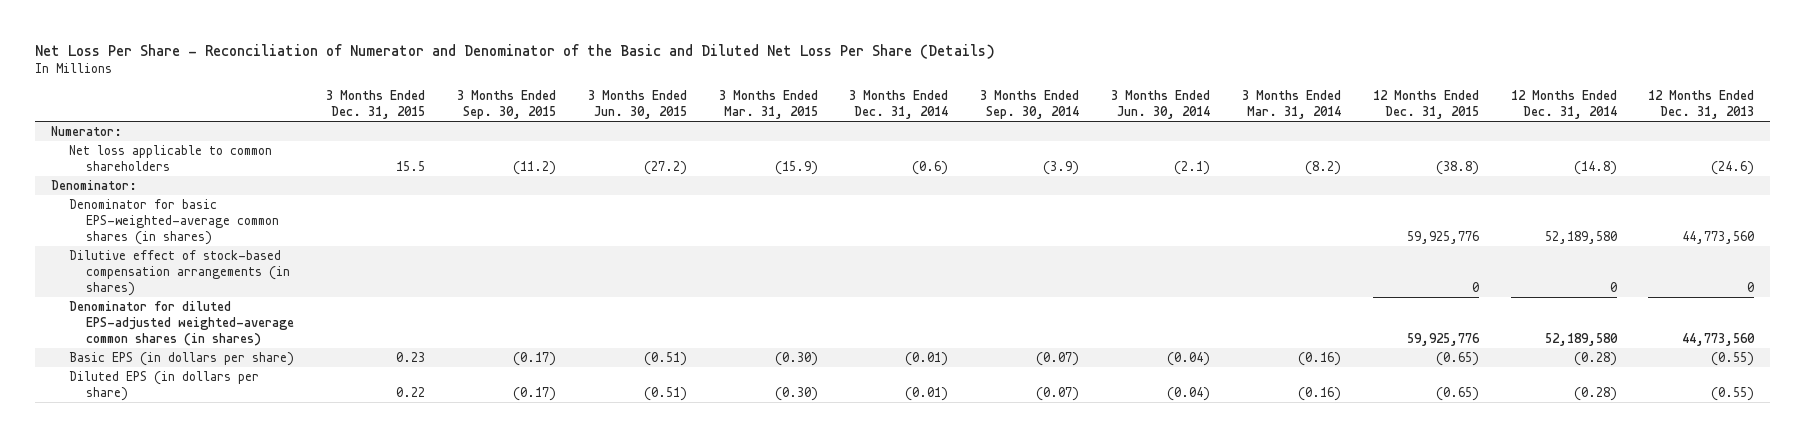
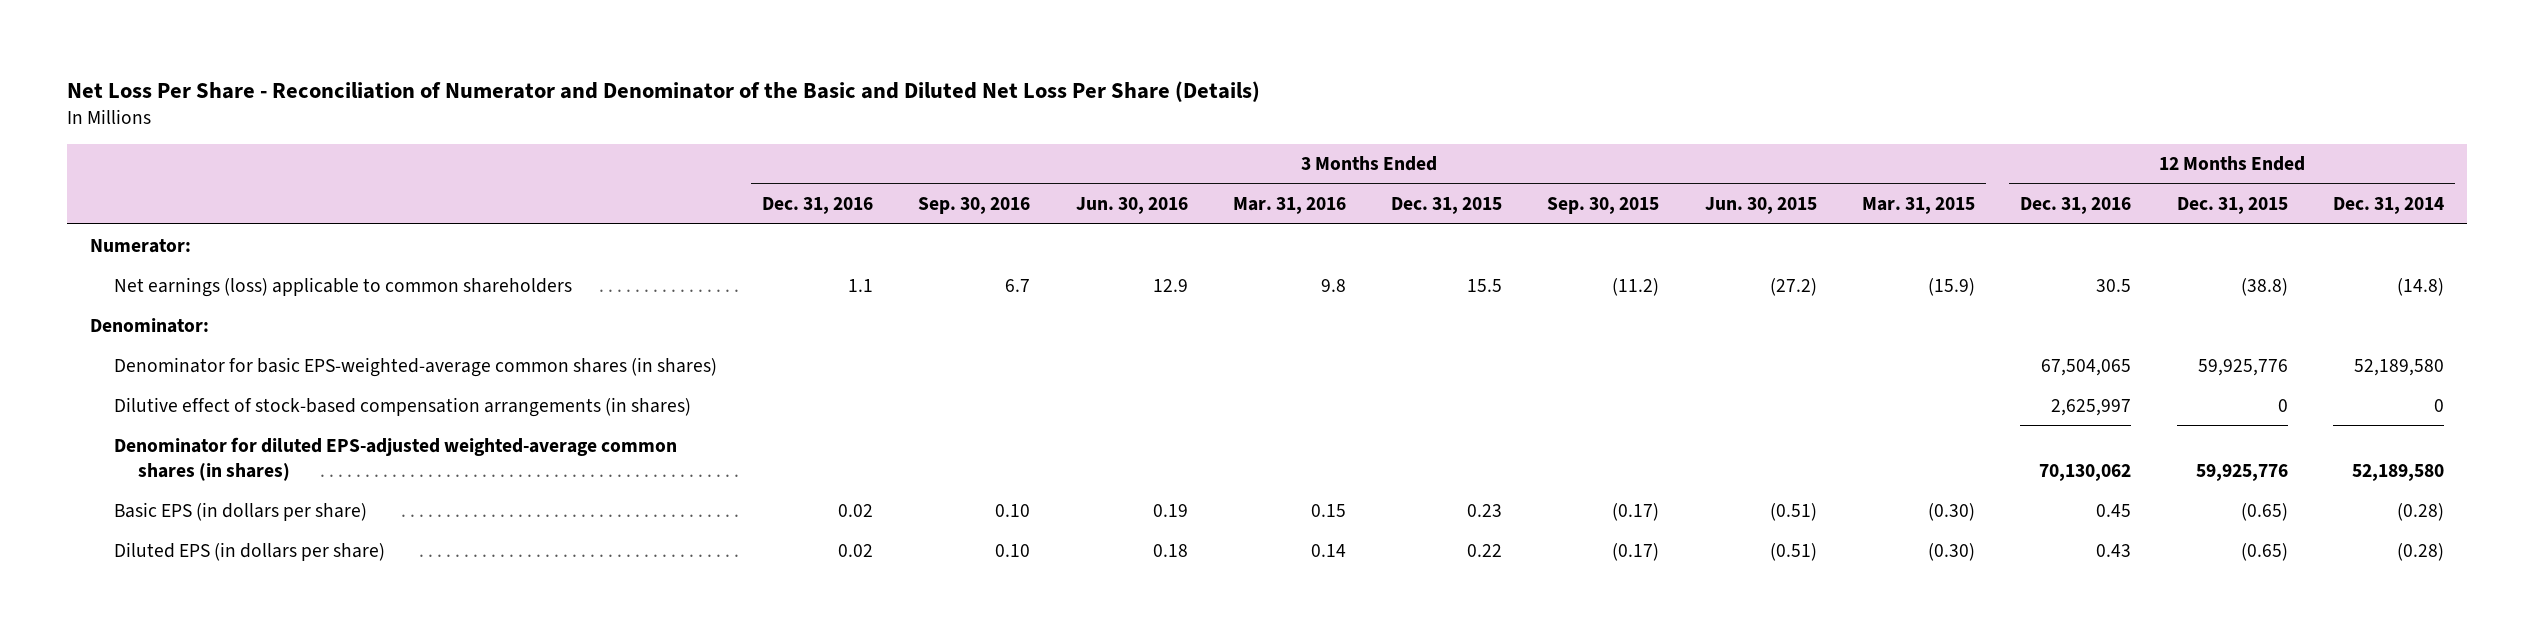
- | 3 Months Ended Dec. 31, 2015 | 3 Months Ended Sep. 30, 2015 | 3 Months Ended Jun. 30, 2015 | 3 Months Ended Mar. 31, 2015 | 3 Months Ended Dec. 31, 2014 | 3 Months Ended Sep. 30, 2014 | 3 Months Ended Jun. 30, 2014 | 3 Months Ended Mar. 31, 2014 | 12 Months Ended Dec. 31, 2015 | 12 Months Ended Dec. 31, 2014 | 12 Months Ended Dec. 31, 2013
+ | 3 Months Ended Dec. 31, 2016 | 3 Months Ended Sep. 30, 2016 | 3 Months Ended Jun. 30, 2016 | 3 Months Ended Mar. 31, 2016 | 3 Months Ended Dec. 31, 2015 | 3 Months Ended Sep. 30, 2015 | 3 Months Ended Jun. 30, 2015 | 3 Months Ended Mar. 31, 2015 | 12 Months Ended Dec. 31, 2016 | 12 Months Ended Dec. 31, 2015 | 12 Months Ended Dec. 31, 2014
- Net loss applicable to common shareholders | 15.5 | (11.2) | (27.2) | (15.9) | (0.6) | (3.9) | (2.1) | (8.2) | (38.8) | (14.8) | (24.6)
+ Net earnings (loss) applicable to common shareholders | 1.1 | 6.7 | 12.9 | 9.8 | 15.5 | (11.2) | (27.2) | (15.9) | 30.5 | (38.8) | (14.8)

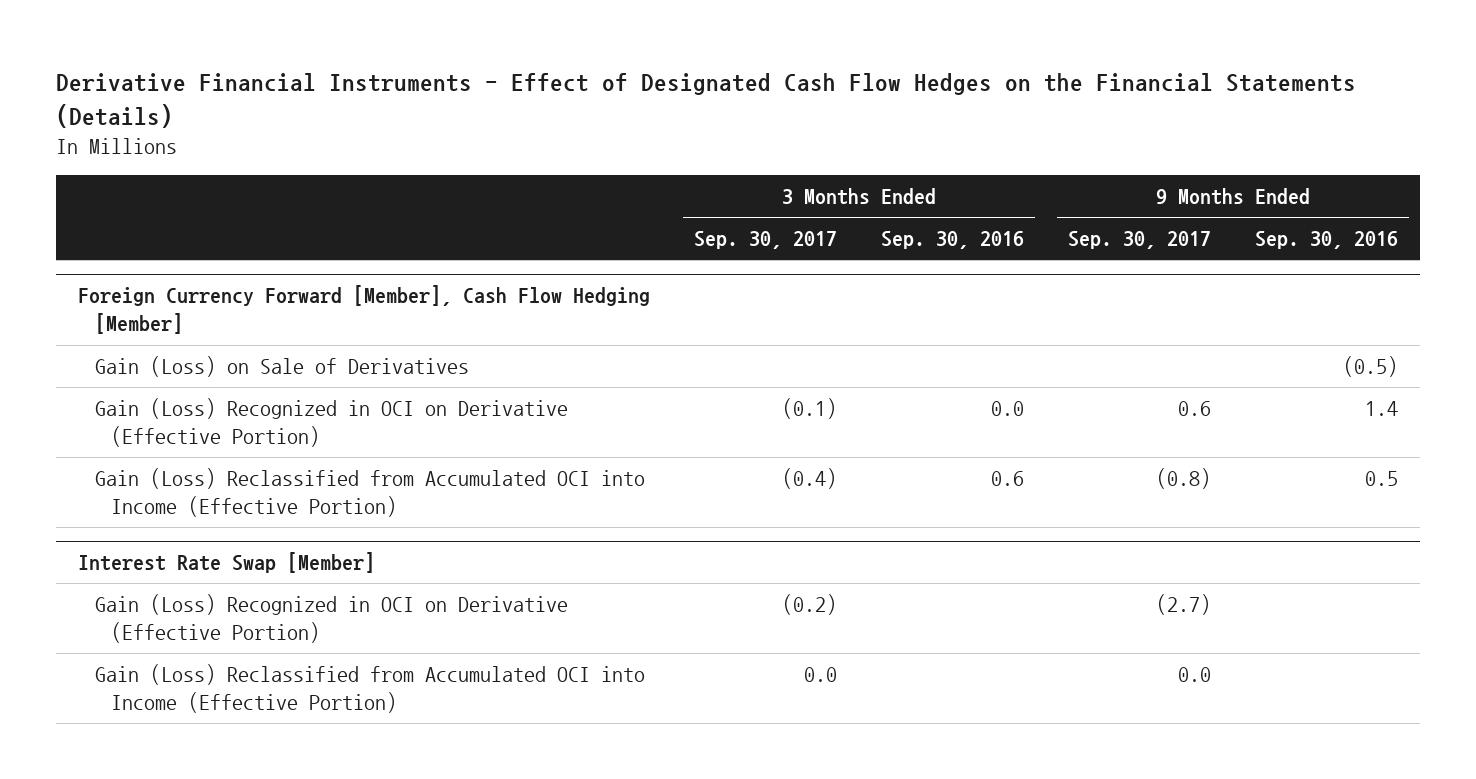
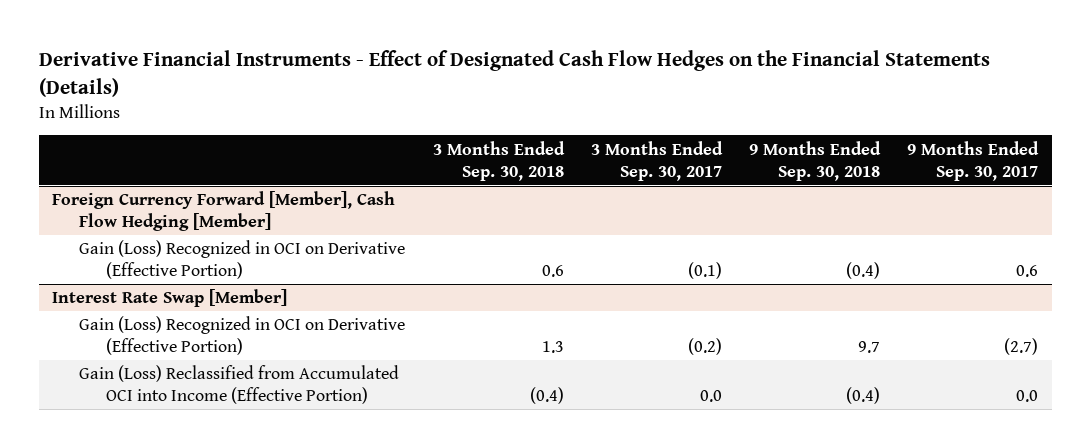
- | 3 Months Ended Sep. 30, 2017 | 3 Months Ended Sep. 30, 2016 | 9 Months Ended Sep. 30, 2017 | 9 Months Ended Sep. 30, 2016
+ | 3 Months Ended Sep. 30, 2018 | 3 Months Ended Sep. 30, 2017 | 9 Months Ended Sep. 30, 2018 | 9 Months Ended Sep. 30, 2017
@ Foreign Currency Forward [Member], Cash Flow Hedging [Member]
- Gain (Loss) on Sale of Derivatives | | | | (0.5)
- Gain (Loss) Reclassified from Accumulated OCI into Income (Effective Portion) | (0.4) | 0.6 | (0.8) | 0.5

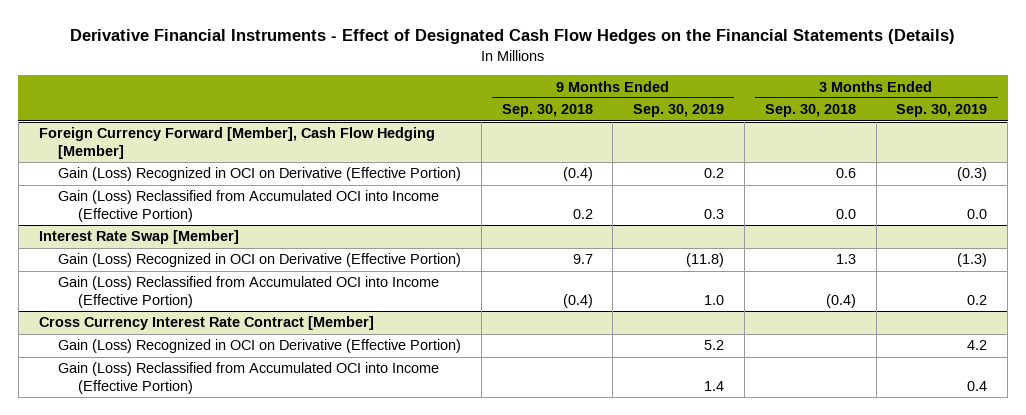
- | 3 Months Ended Sep. 30, 2018 | 3 Months Ended Sep. 30, 2017 | 9 Months Ended Sep. 30, 2018 | 9 Months Ended Sep. 30, 2017
+ | 9 Months Ended Sep. 30, 2018 | 9 Months Ended Sep. 30, 2019 | 3 Months Ended Sep. 30, 2018 | 3 Months Ended Sep. 30, 2019
@ Foreign Currency Forward [Member], Cash Flow Hedging [Member]
+ Gain (Loss) Reclassified from Accumulated OCI into Income (Effective Portion) | 0.2 | 0.3 | 0.0 | 0.0
+ Cross Currency Interest Rate Contract [Member]
+ Gain (Loss) Recognized in OCI on Derivative (Effective Portion) | | 5.2 | | 4.2
+ Gain (Loss) Reclassified from Accumulated OCI into Income (Effective Portion) | | 1.4 | | 0.4

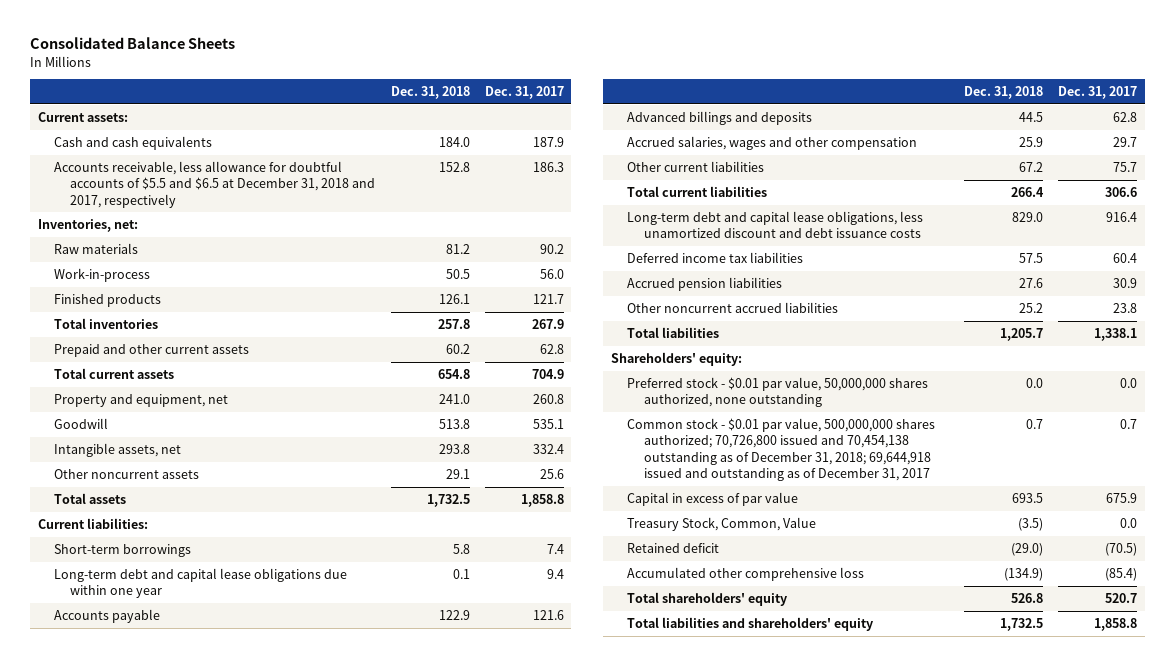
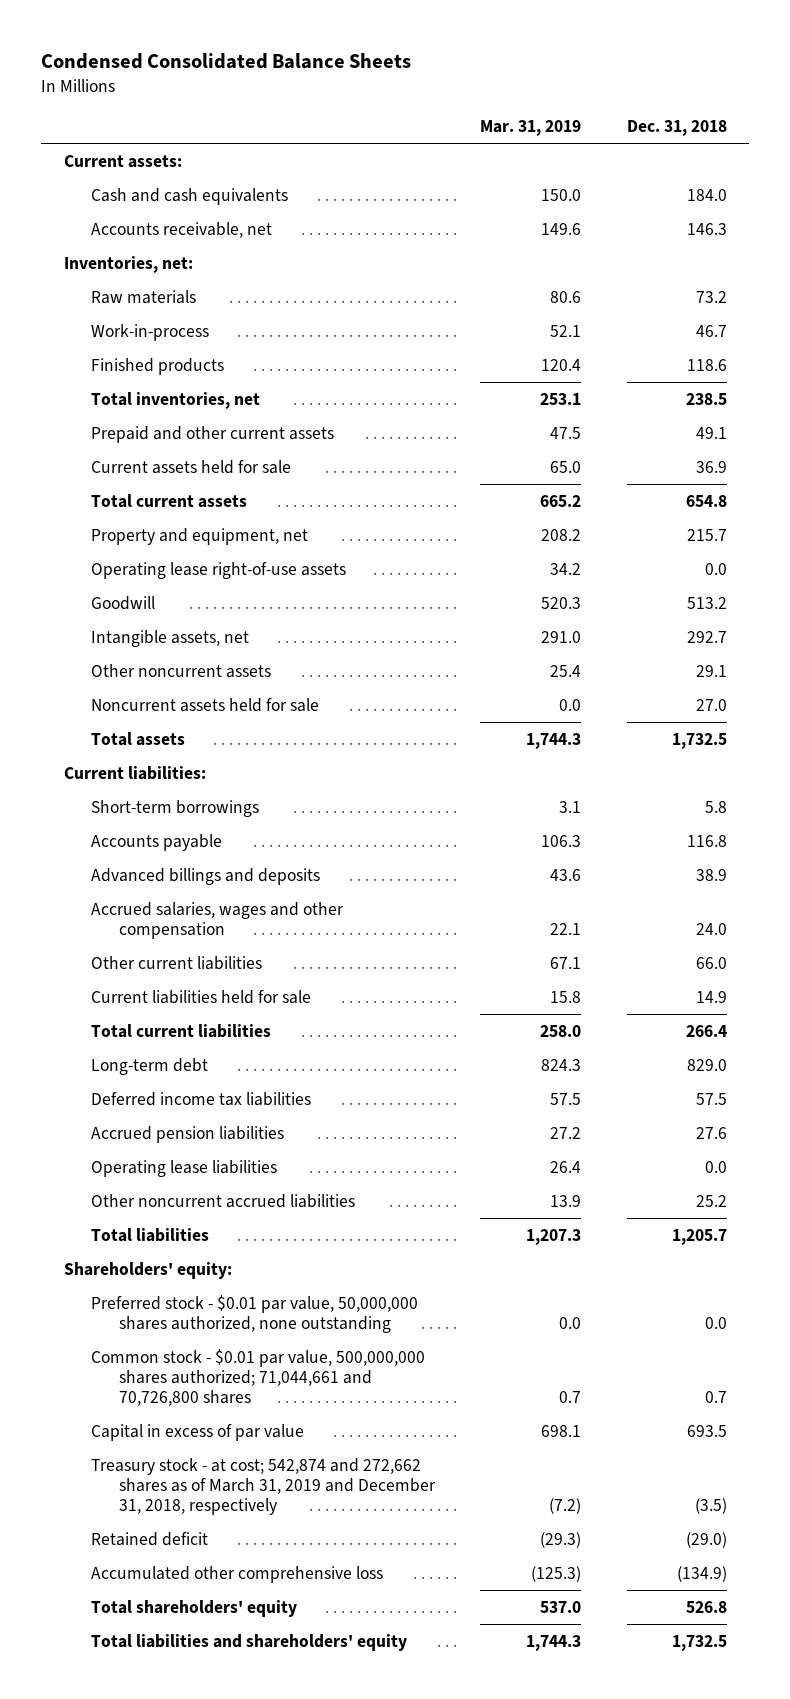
- Consolidated Balance Sheets
+ Condensed Consolidated Balance Sheets
- | Dec. 31, 2018 | Dec. 31, 2017
+ | Mar. 31, 2019 | Dec. 31, 2018
- Accounts receivable, less allowance for doubtful accounts of $5.5 and $6.5 at December 31, 2018 and 2017, respectively | 152.8 | 186.3
+ Accounts receivable, net | 149.6 | 146.3
- Raw materials | 81.2 | 90.2
- Work-in-process | 50.5 | 56.0
- Finished products | 126.1 | 121.7
- Total inventories | 257.8 | 267.9
- Prepaid and other current assets | 60.2 | 62.8
+ Raw materials | 80.6 | 73.2
+ Work-in-process | 52.1 | 46.7
+ Finished products | 120.4 | 118.6
+ Total inventories, net | 253.1 | 238.5
+ Prepaid and other current assets | 47.5 | 49.1
+ Current assets held for sale | 65.0 | 36.9
- Property and equipment, net | 241.0 | 260.8
- Goodwill | 513.8 | 535.1
- Intangible assets, net | 293.8 | 332.4
+ Property and equipment, net | 208.2 | 215.7
+ Operating lease right-of-use assets | 34.2 | 0.0
+ Goodwill | 520.3 | 513.2
+ Intangible assets, net | 291.0 | 292.7
+ Noncurrent assets held for sale | 0.0 | 27.0
- Long-term debt and capital lease obligations due within one year | 0.1 | 9.4
- Accounts payable | 122.9 | 121.6
- Advanced billings and deposits | 44.5 | 62.8
- Accrued salaries, wages and other compensation | 25.9 | 29.7
- Other current liabilities | 67.2 | 75.7
+ Accounts payable | 106.3 | 116.8
+ Advanced billings and deposits | 43.6 | 38.9
+ Accrued salaries, wages and other compensation | 22.1 | 24.0
+ Other current liabilities | 67.1 | 66.0
+ Current liabilities held for sale | 15.8 | 14.9
- Long-term debt and capital lease obligations, less unamortized discount and debt issuance costs | 829.0 | 916.4
+ Long-term debt | 824.3 | 829.0
+ Operating lease liabilities | 26.4 | 0.0
- Common stock - $0.01 par value, 500,000,000 shares authorized; 70,726,800 issued and 70,454,138 outstanding as of December 31, 2018; 69,644,918 issued and outstanding as of December 31, 2017 | 0.7 | 0.7
+ Common stock - $0.01 par value, 500,000,000 shares authorized; 71,044,661 and 70,726,800 shares | 0.7 | 0.7
- Treasury Stock, Common, Value | (3.5) | 0.0
+ Treasury stock - at cost; 542,874 and 272,662 shares as of March 31, 2019 and December 31, 2018, respectively | (7.2) | (3.5)

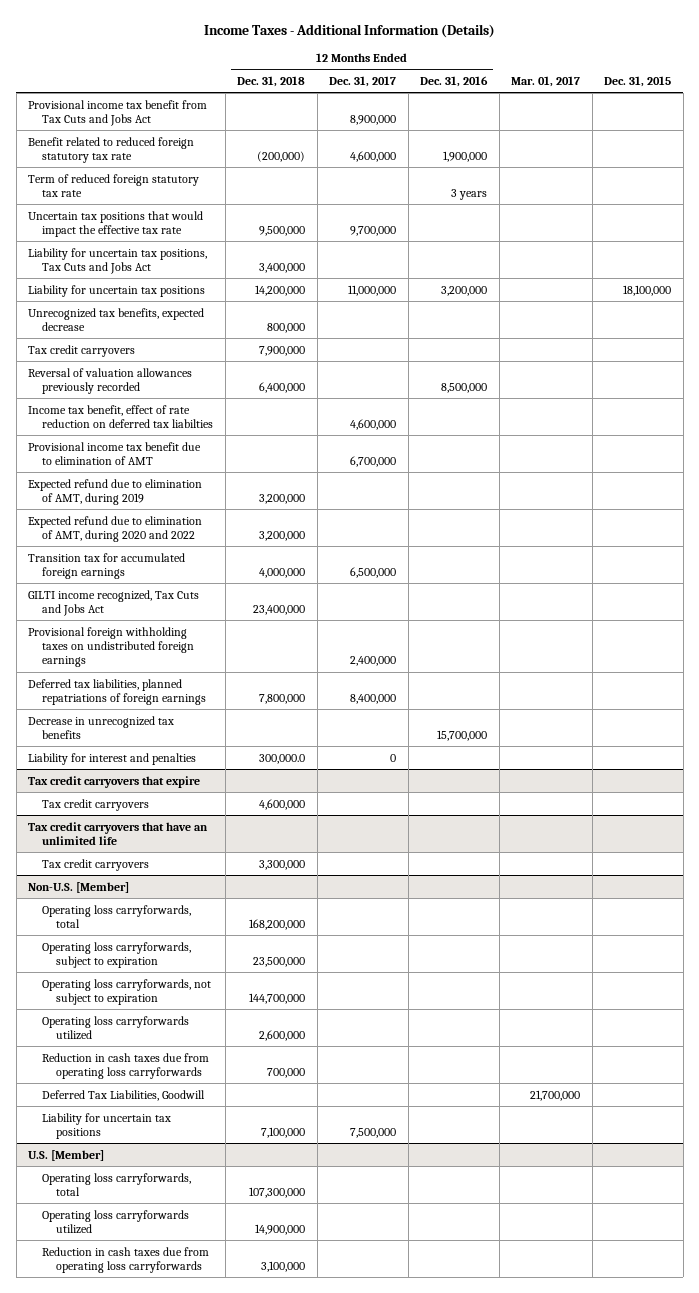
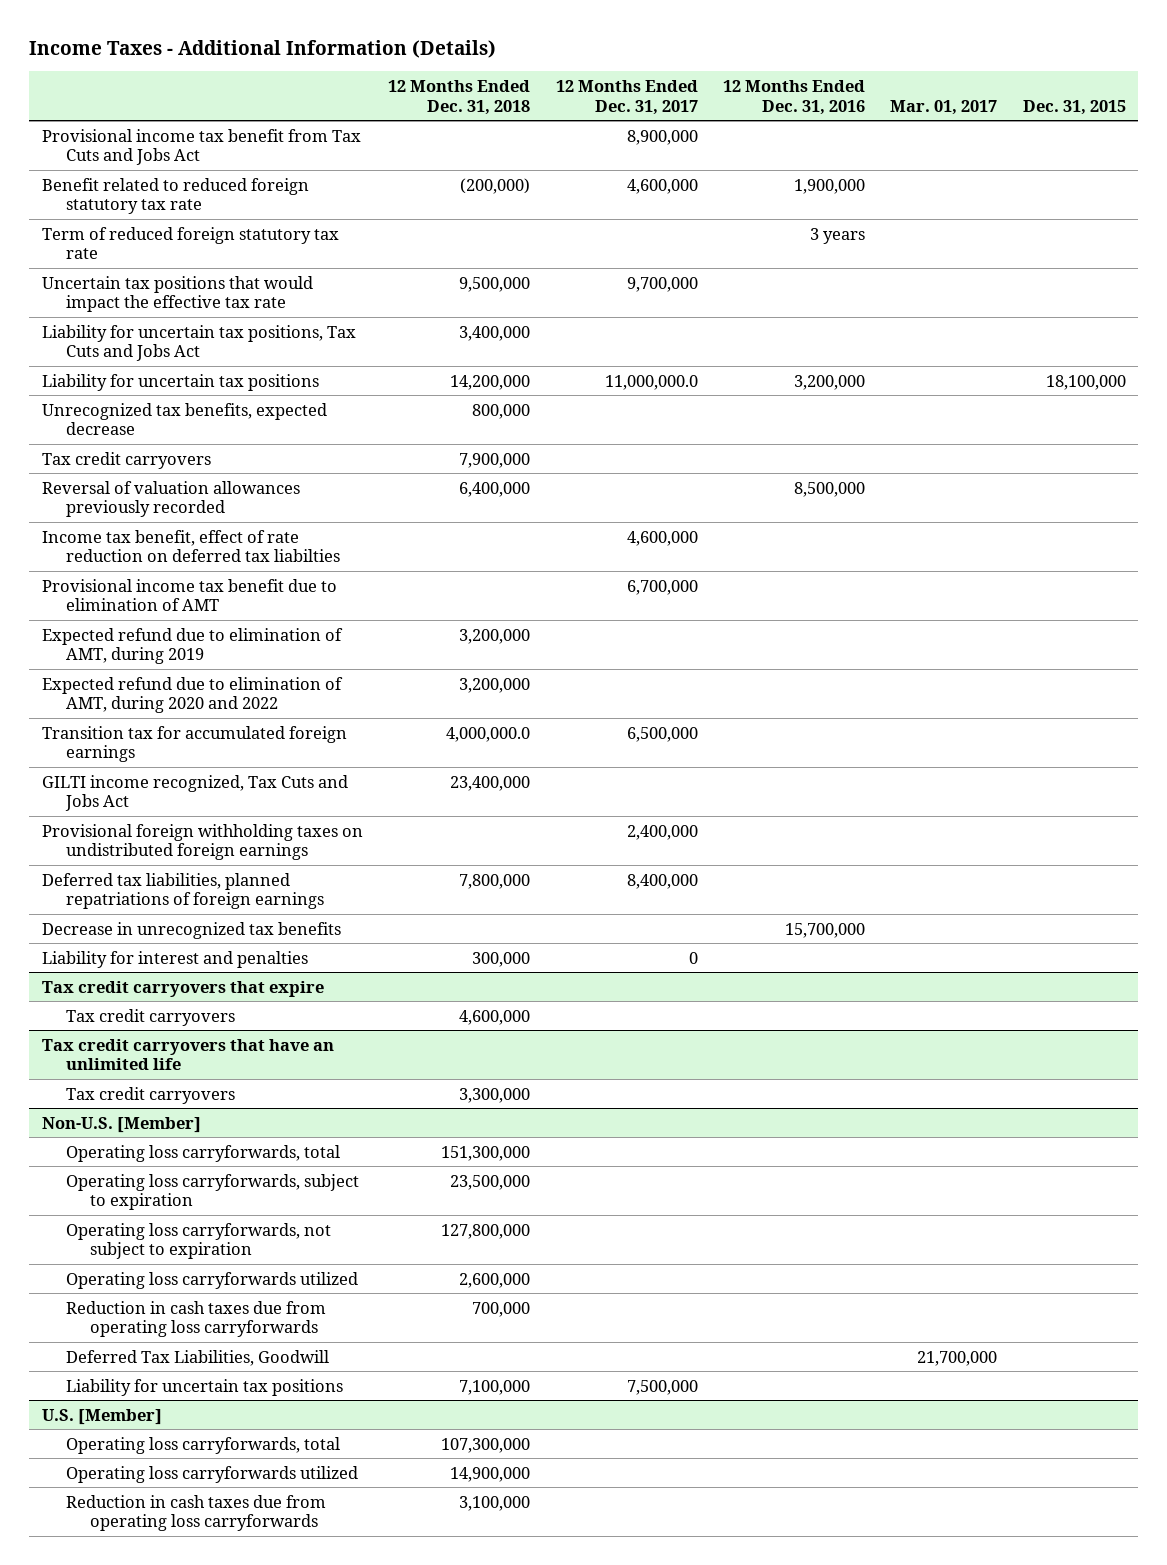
- Liability for uncertain tax positions | 14,200,000 | 11,000,000 | 3,200,000 | | 18,100,000
+ Liability for uncertain tax positions | 14,200,000 | 11,000,000.0 | 3,200,000 | | 18,100,000
- Transition tax for accumulated foreign earnings | 4,000,000 | 6,500,000 | | |
+ Transition tax for accumulated foreign earnings | 4,000,000.0 | 6,500,000 | | |
- Liability for interest and penalties | 300,000.0 | 0 | | |
+ Liability for interest and penalties | 300,000 | 0 | | |
@ Non-U.S. [Member]
- Operating loss carryforwards, total | 168,200,000 | | | |
+ Operating loss carryforwards, total | 151,300,000 | | | |
- Operating loss carryforwards, not subject to expiration | 144,700,000 | | | |
+ Operating loss carryforwards, not subject to expiration | 127,800,000 | | | |

